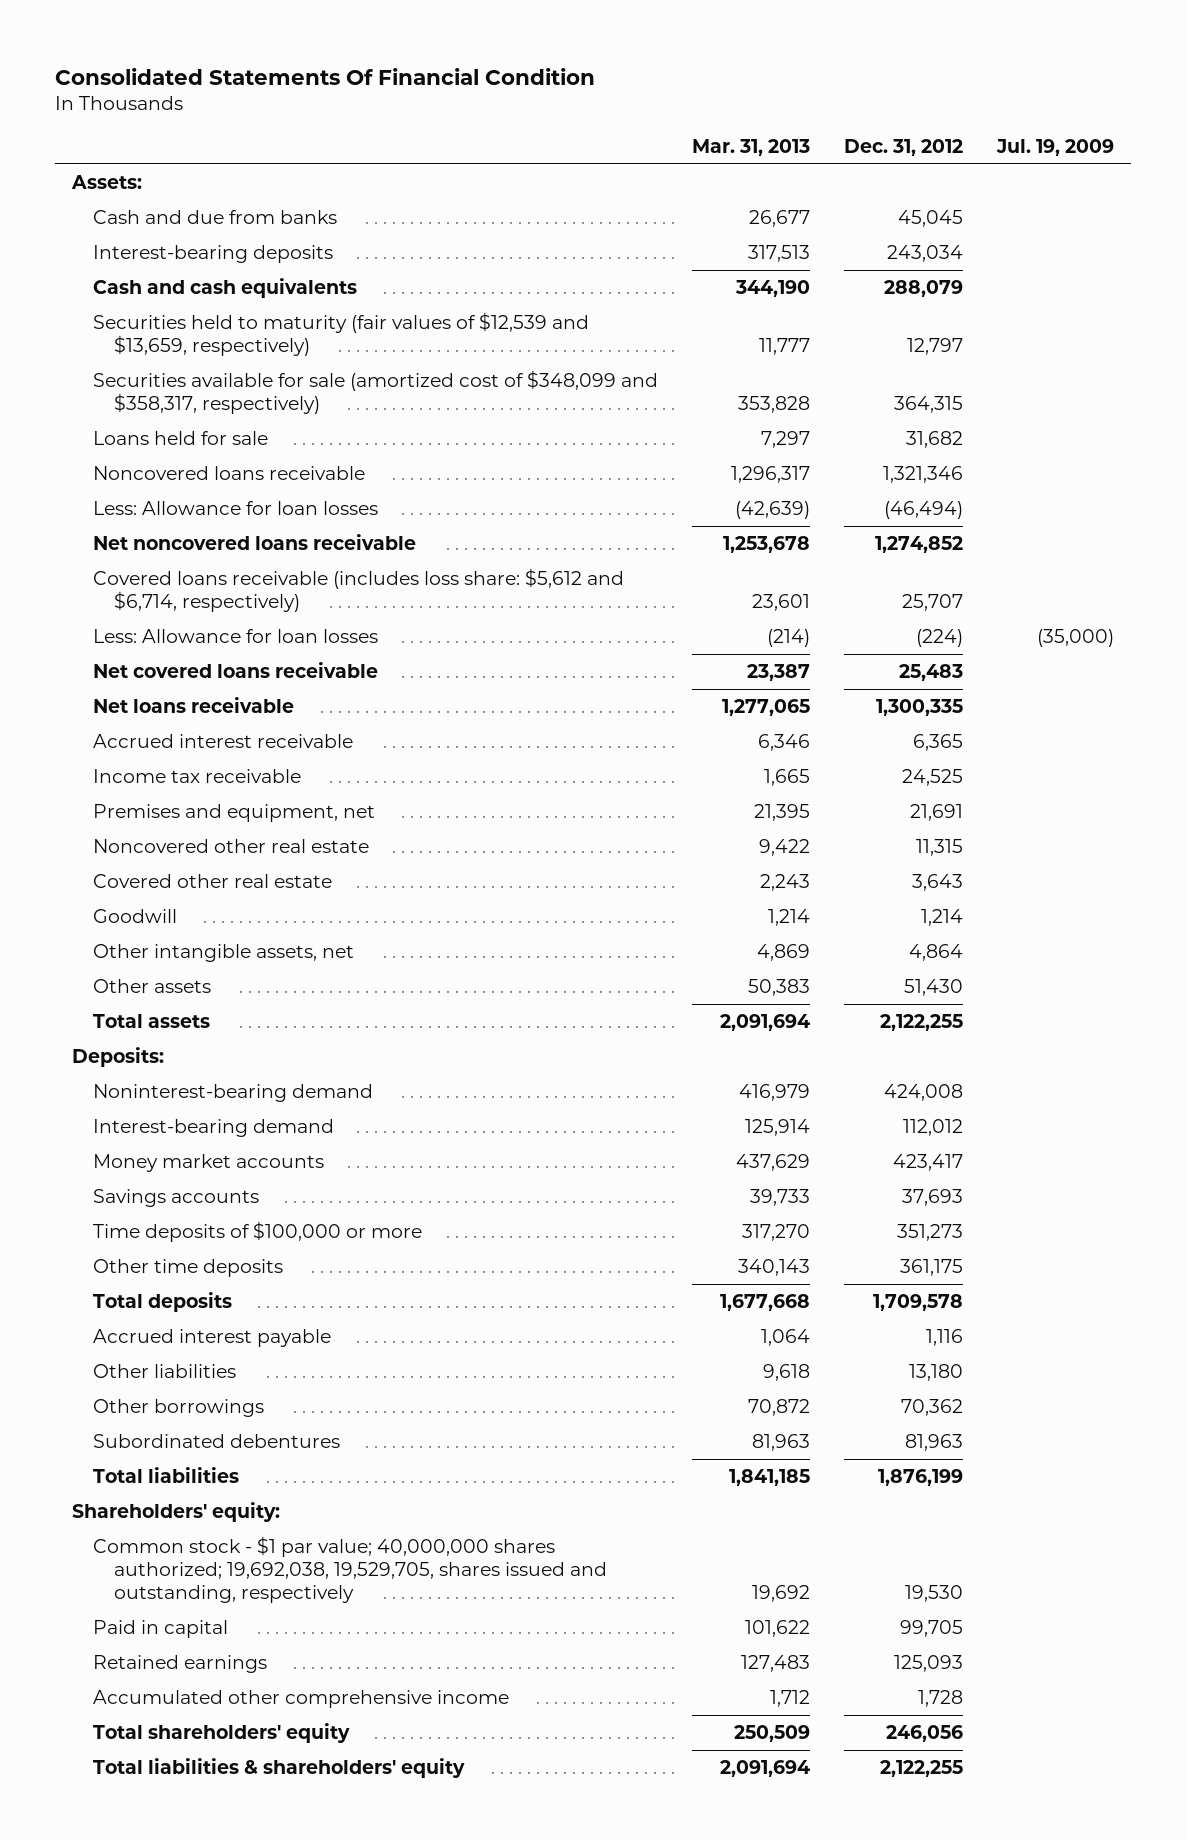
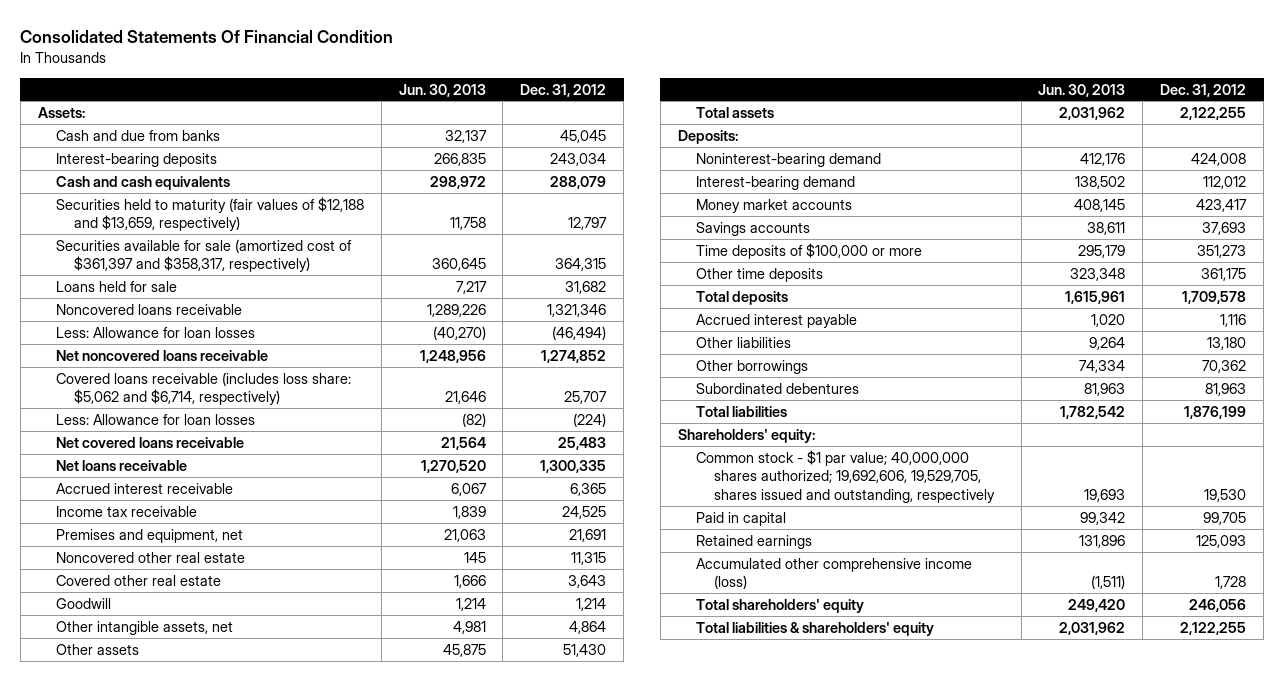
- | Mar. 31, 2013 | Dec. 31, 2012 | Jul. 19, 2009
+ | Jun. 30, 2013 | Dec. 31, 2012
- Securities held to maturity (fair values of $12,539 and $13,659, respectively) | 11,777 | 12,797 |
- Securities available for sale (amortized cost of $348,099 and $358,317, respectively) | 353,828 | 364,315 |
+ Securities held to maturity (fair values of $12,188 and $13,659, respectively) | 11,758 | 12,797
+ Securities available for sale (amortized cost of $361,397 and $358,317, respectively) | 360,645 | 364,315
- Covered loans receivable (includes loss share: $5,612 and $6,714, respectively) | 23,601 | 25,707 |
+ Covered loans receivable (includes loss share: $5,062 and $6,714, respectively) | 21,646 | 25,707
- Common stock - $1 par value; 40,000,000 shares authorized; 19,692,038, 19,529,705, shares issued and outstanding, respectively | 19,692 | 19,530 |
+ Common stock - $1 par value; 40,000,000 shares authorized; 19,692,606, 19,529,705, shares issued and outstanding, respectively | 19,693 | 19,530
- Accumulated other comprehensive income | 1,712 | 1,728 |
+ Accumulated other comprehensive income (loss) | (1,511) | 1,728

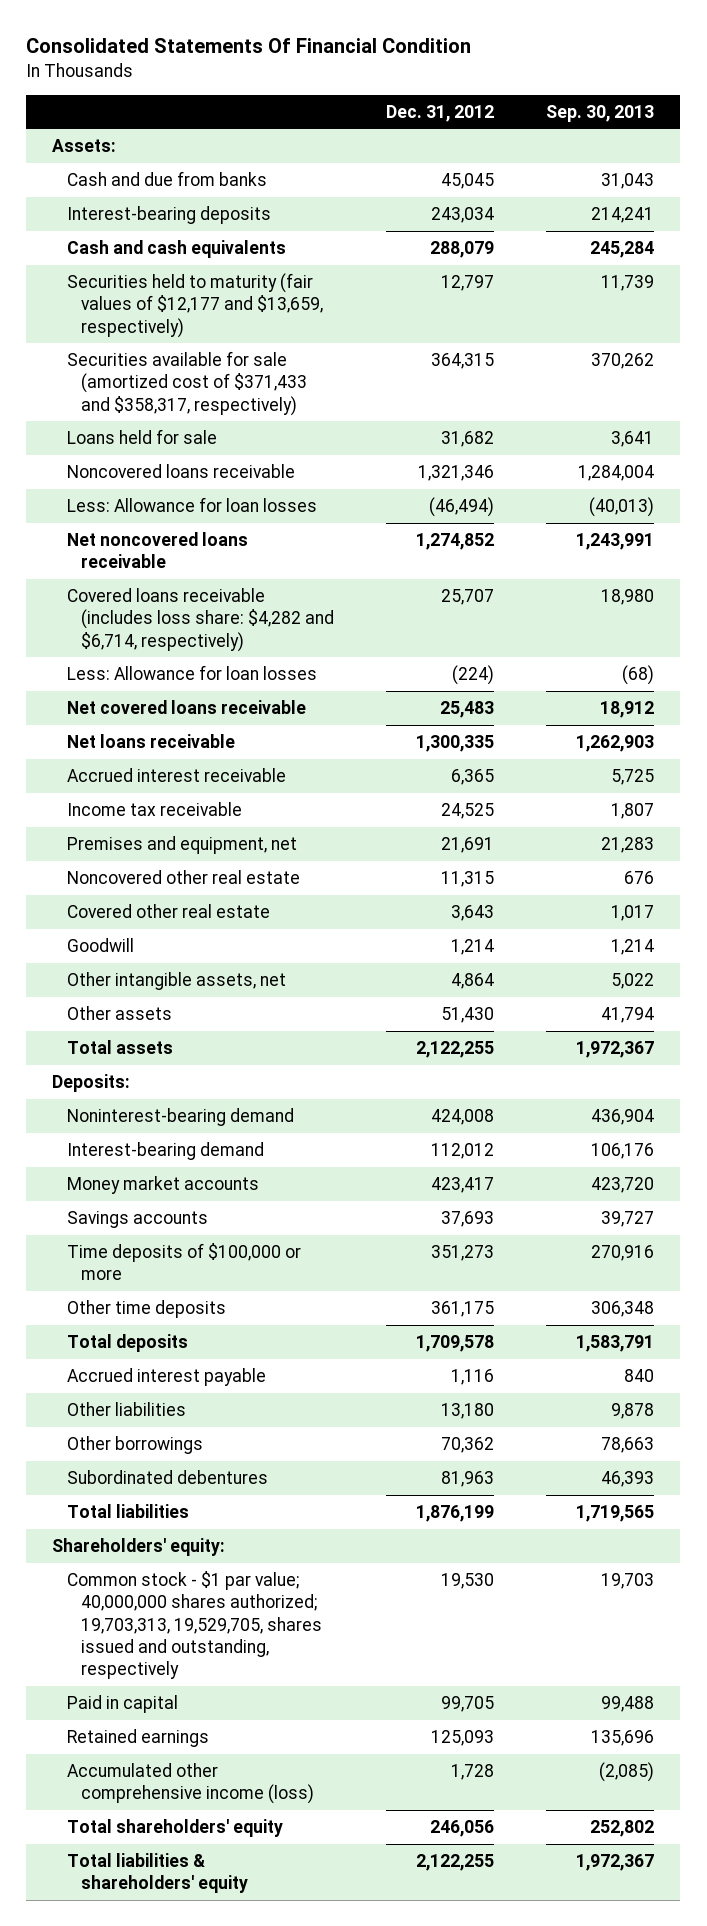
- | Jun. 30, 2013 | Dec. 31, 2012
+ | Dec. 31, 2012 | Sep. 30, 2013
- Securities held to maturity (fair values of $12,188 and $13,659, respectively) | 11,758 | 12,797
- Securities available for sale (amortized cost of $361,397 and $358,317, respectively) | 360,645 | 364,315
+ Securities held to maturity (fair values of $12,177 and $13,659, respectively) | 12,797 | 11,739
+ Securities available for sale (amortized cost of $371,433 and $358,317, respectively) | 364,315 | 370,262
- Covered loans receivable (includes loss share: $5,062 and $6,714, respectively) | 21,646 | 25,707
+ Covered loans receivable (includes loss share: $4,282 and $6,714, respectively) | 25,707 | 18,980
- Common stock - $1 par value; 40,000,000 shares authorized; 19,692,606, 19,529,705, shares issued and outstanding, respectively | 19,693 | 19,530
+ Common stock - $1 par value; 40,000,000 shares authorized; 19,703,313, 19,529,705, shares issued and outstanding, respectively | 19,530 | 19,703

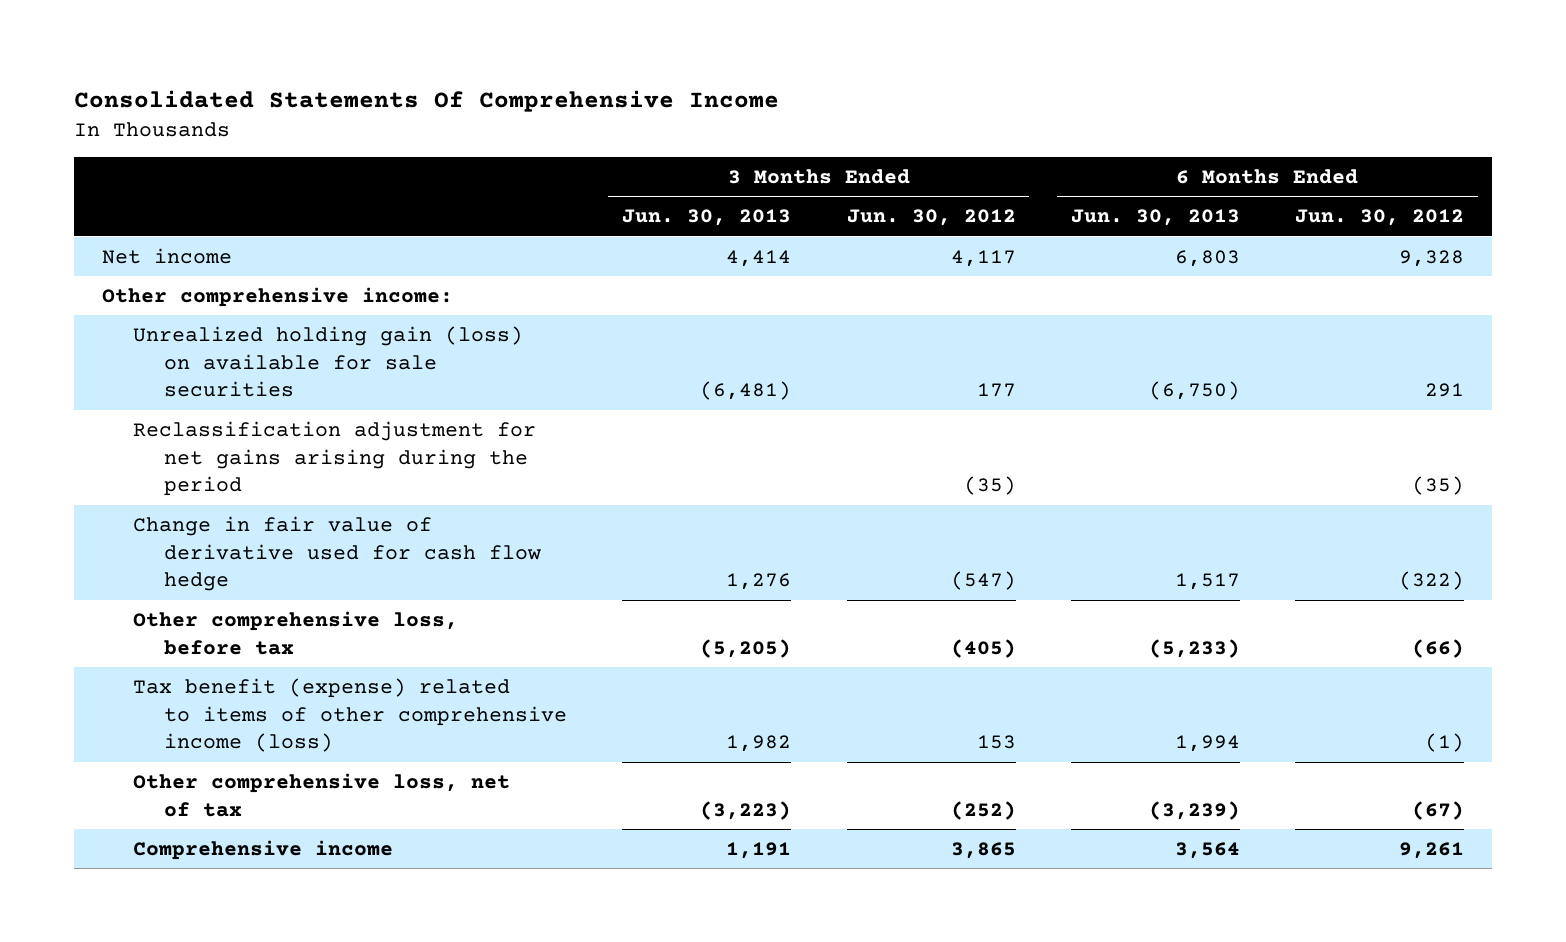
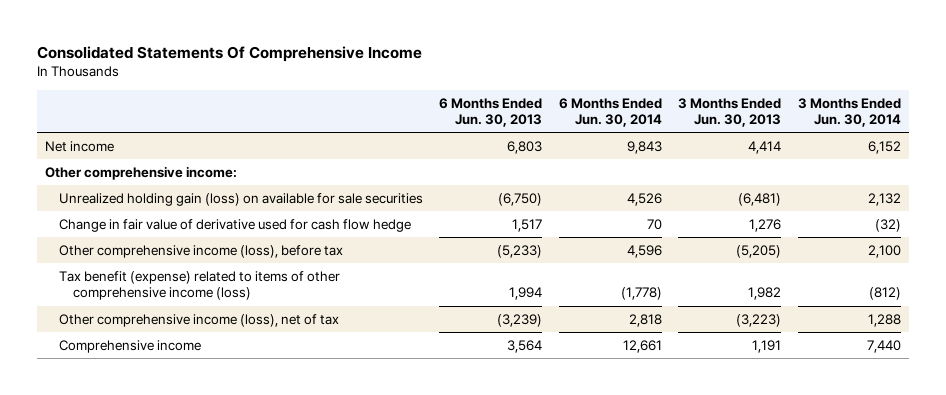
- | 3 Months Ended Jun. 30, 2013 | 3 Months Ended Jun. 30, 2012 | 6 Months Ended Jun. 30, 2013 | 6 Months Ended Jun. 30, 2012
+ | 6 Months Ended Jun. 30, 2013 | 6 Months Ended Jun. 30, 2014 | 3 Months Ended Jun. 30, 2013 | 3 Months Ended Jun. 30, 2014
- Reclassification adjustment for net gains arising during the period | | (35) | | (35)
- Other comprehensive loss, before tax | (5,205) | (405) | (5,233) | (66)
+ Other comprehensive income (loss), before tax | (5,233) | 4,596 | (5,205) | 2,100
- Other comprehensive loss, net of tax | (3,223) | (252) | (3,239) | (67)
+ Other comprehensive income (loss), net of tax | (3,239) | 2,818 | (3,223) | 1,288

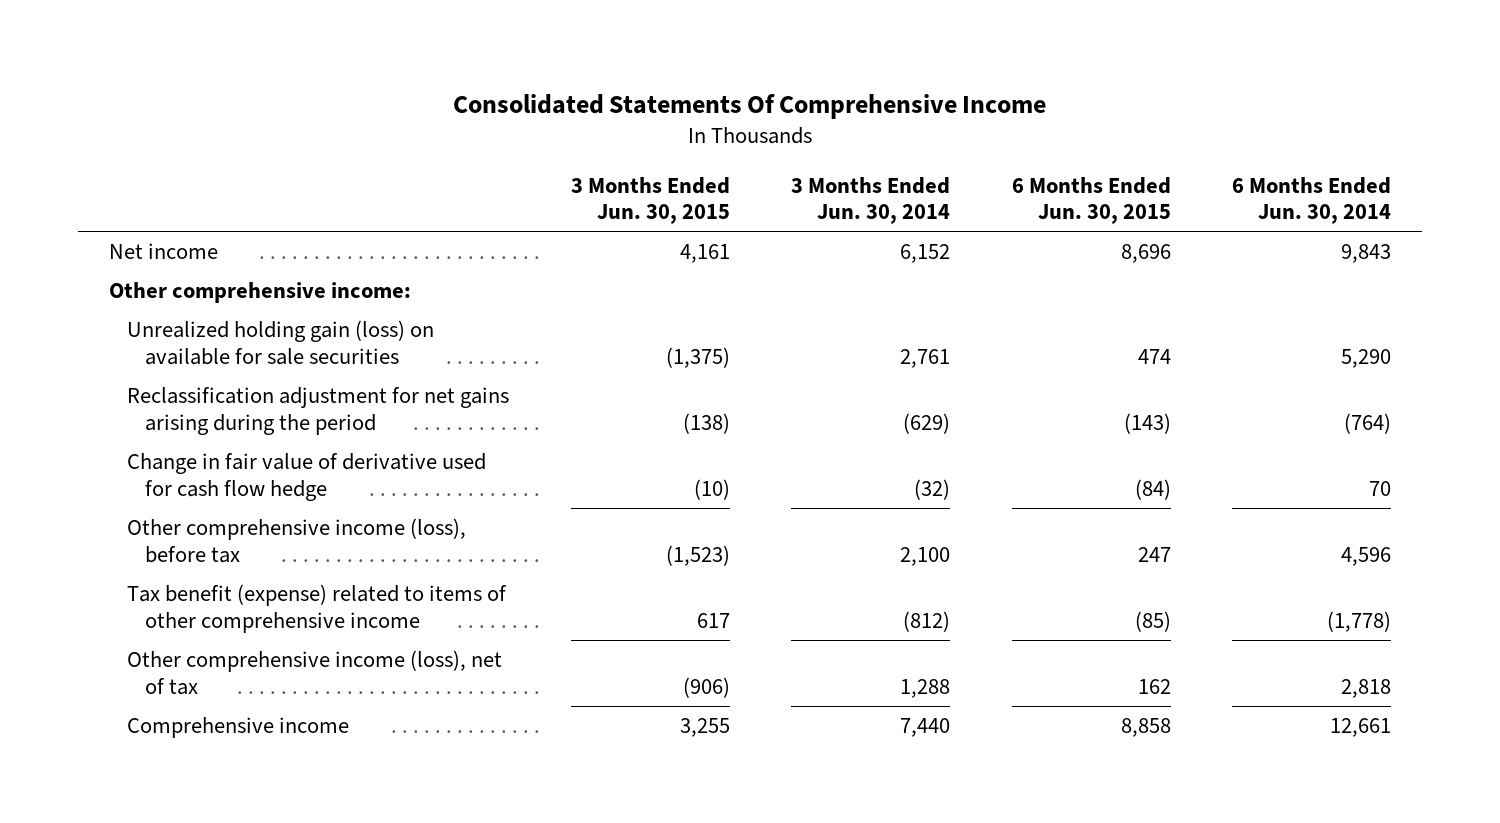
- | 6 Months Ended Jun. 30, 2013 | 6 Months Ended Jun. 30, 2014 | 3 Months Ended Jun. 30, 2013 | 3 Months Ended Jun. 30, 2014
+ | 3 Months Ended Jun. 30, 2015 | 3 Months Ended Jun. 30, 2014 | 6 Months Ended Jun. 30, 2015 | 6 Months Ended Jun. 30, 2014
- Unrealized holding gain (loss) on available for sale securities | (6,750) | 4,526 | (6,481) | 2,132
+ Unrealized holding gain (loss) on available for sale securities | (1,375) | 2,761 | 474 | 5,290
+ Reclassification adjustment for net gains arising during the period | (138) | (629) | (143) | (764)
- Tax benefit (expense) related to items of other comprehensive income (loss) | 1,994 | (1,778) | 1,982 | (812)
+ Tax benefit (expense) related to items of other comprehensive income | 617 | (812) | (85) | (1,778)

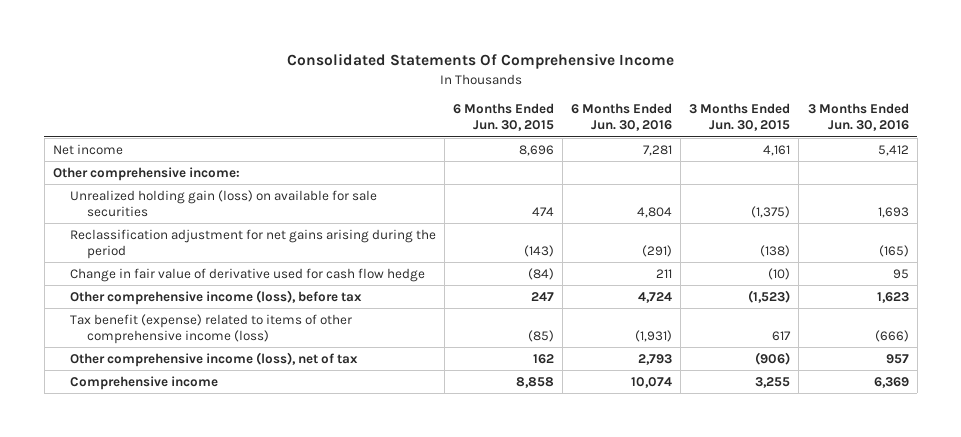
- | 3 Months Ended Jun. 30, 2015 | 3 Months Ended Jun. 30, 2014 | 6 Months Ended Jun. 30, 2015 | 6 Months Ended Jun. 30, 2014
+ | 6 Months Ended Jun. 30, 2015 | 6 Months Ended Jun. 30, 2016 | 3 Months Ended Jun. 30, 2015 | 3 Months Ended Jun. 30, 2016
- Tax benefit (expense) related to items of other comprehensive income | 617 | (812) | (85) | (1,778)
+ Tax benefit (expense) related to items of other comprehensive income (loss) | (85) | (1,931) | 617 | (666)

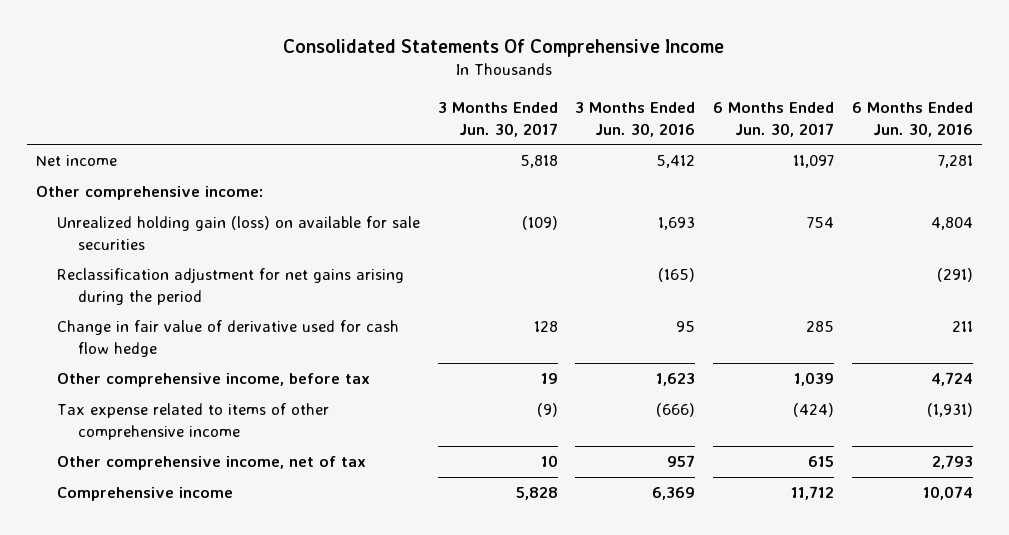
- | 6 Months Ended Jun. 30, 2015 | 6 Months Ended Jun. 30, 2016 | 3 Months Ended Jun. 30, 2015 | 3 Months Ended Jun. 30, 2016
+ | 3 Months Ended Jun. 30, 2017 | 3 Months Ended Jun. 30, 2016 | 6 Months Ended Jun. 30, 2017 | 6 Months Ended Jun. 30, 2016
- Other comprehensive income (loss), before tax | 247 | 4,724 | (1,523) | 1,623
- Tax benefit (expense) related to items of other comprehensive income (loss) | (85) | (1,931) | 617 | (666)
- Other comprehensive income (loss), net of tax | 162 | 2,793 | (906) | 957
+ Other comprehensive income, before tax | 19 | 1,623 | 1,039 | 4,724
+ Tax expense related to items of other comprehensive income | (9) | (666) | (424) | (1,931)
+ Other comprehensive income, net of tax | 10 | 957 | 615 | 2,793

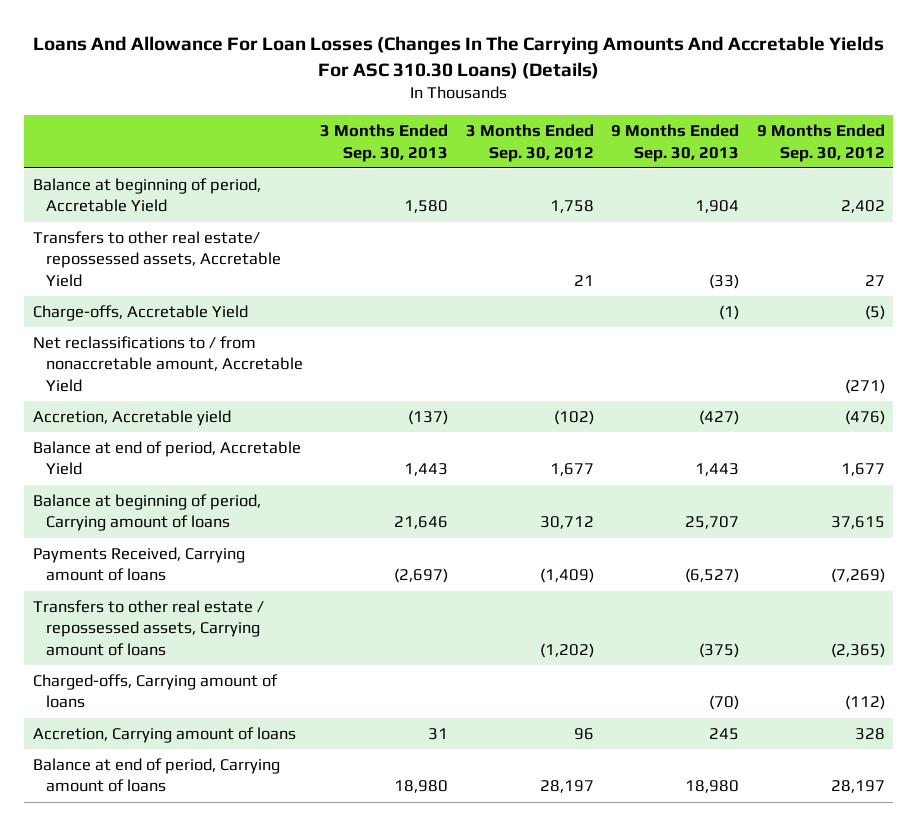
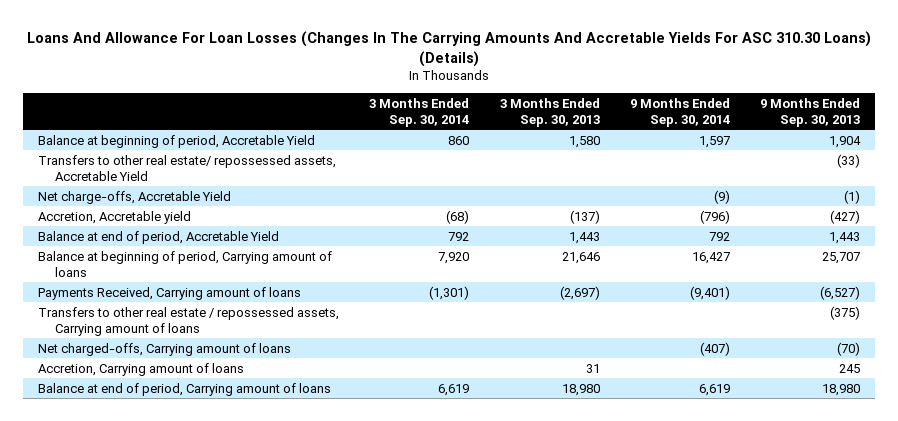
- | 3 Months Ended Sep. 30, 2013 | 3 Months Ended Sep. 30, 2012 | 9 Months Ended Sep. 30, 2013 | 9 Months Ended Sep. 30, 2012
+ | 3 Months Ended Sep. 30, 2014 | 3 Months Ended Sep. 30, 2013 | 9 Months Ended Sep. 30, 2014 | 9 Months Ended Sep. 30, 2013
- Charge-offs, Accretable Yield | | | (1) | (5)
- Net reclassifications to / from nonaccretable amount, Accretable Yield | | | | (271)
+ Net charge-offs, Accretable Yield | | | (9) | (1)
- Charged-offs, Carrying amount of loans | | | (70) | (112)
+ Net charged-offs, Carrying amount of loans | | | (407) | (70)

